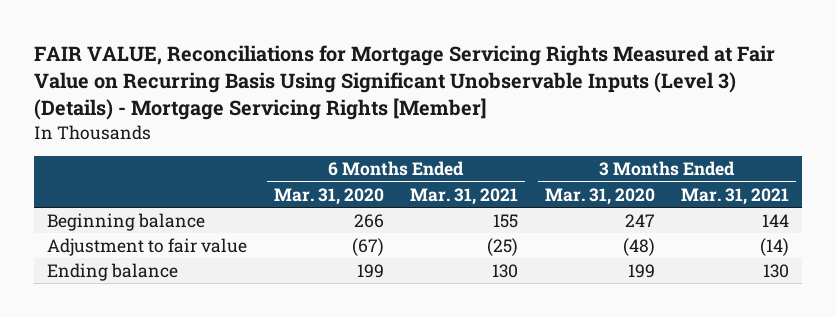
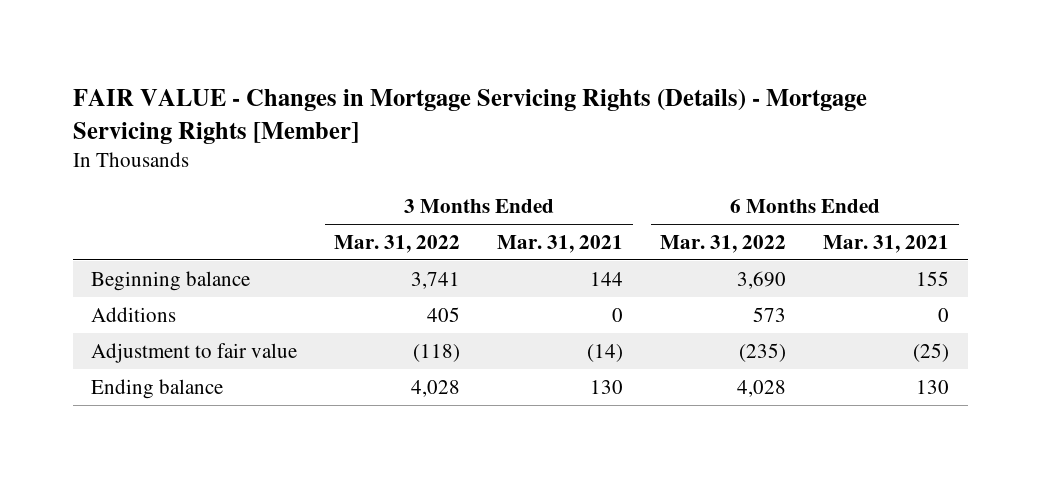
- FAIR VALUE, Reconciliations for Mortgage Servicing Rights Measured at Fair Value on Recurring Basis Using Significant Unobservable Inputs (Level 3) (Details) - Mortgage Servicing Rights [Member]
+ FAIR VALUE - Changes in Mortgage Servicing Rights (Details) - Mortgage Servicing Rights [Member]
- | 6 Months Ended Mar. 31, 2020 | 6 Months Ended Mar. 31, 2021 | 3 Months Ended Mar. 31, 2020 | 3 Months Ended Mar. 31, 2021
+ | 3 Months Ended Mar. 31, 2022 | 3 Months Ended Mar. 31, 2021 | 6 Months Ended Mar. 31, 2022 | 6 Months Ended Mar. 31, 2021
+ Additions | 405 | 0 | 573 | 0

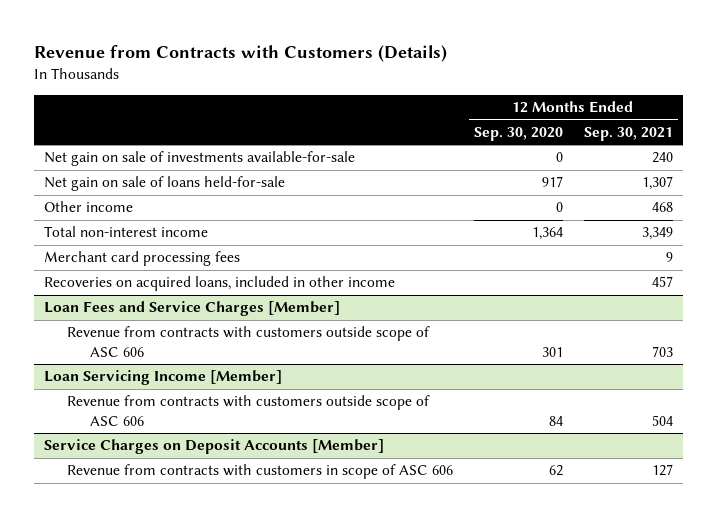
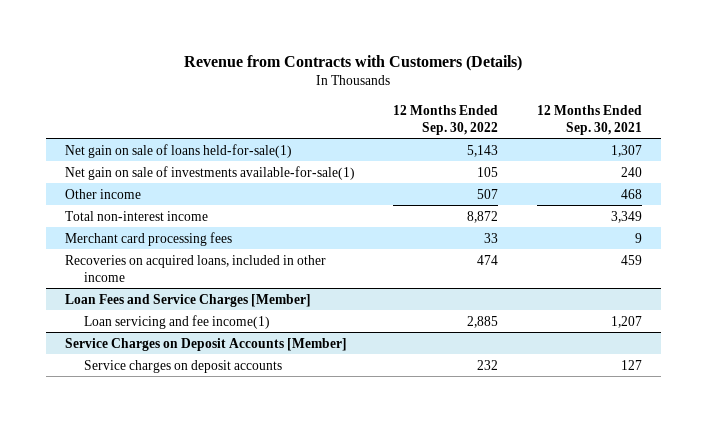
- | 12 Months Ended Sep. 30, 2020 | 12 Months Ended Sep. 30, 2021
+ | 12 Months Ended Sep. 30, 2022 | 12 Months Ended Sep. 30, 2021
- Net gain on sale of investments available-for-sale | 0 | 240
- Net gain on sale of loans held-for-sale | 917 | 1,307
+ Net gain on sale of loans held-for-sale(1) | 5,143 | 1,307
+ Net gain on sale of investments available-for-sale(1) | 105 | 240
- Recoveries on acquired loans, included in other income | | 457
+ Recoveries on acquired loans, included in other income | 474 | 459
@ Loan Fees and Service Charges [Member]
- Revenue from contracts with customers outside scope of ASC 606 | 301 | 703
- Loan Servicing Income [Member]
- Revenue from contracts with customers outside scope of ASC 606 | 84 | 504
@ Loan Fees and Service Charges [Member]
+ Loan servicing and fee income(1) | 2,885 | 1,207
@ Service Charges on Deposit Accounts [Member]
- Revenue from contracts with customers in scope of ASC 606 | 62 | 127
+ Service charges on deposit accounts | 232 | 127

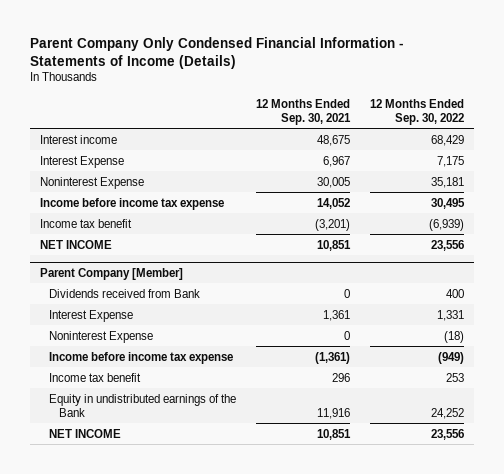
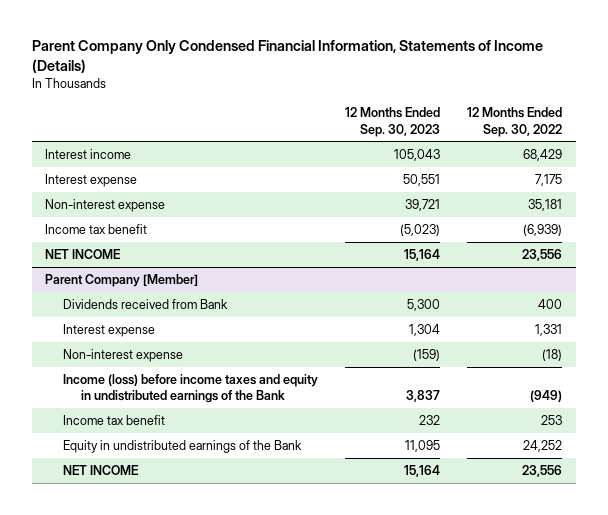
- Parent Company Only Condensed Financial Information - Statements of Income (Details)
+ Parent Company Only Condensed Financial Information, Statements of Income (Details)
- | 12 Months Ended Sep. 30, 2021 | 12 Months Ended Sep. 30, 2022
+ | 12 Months Ended Sep. 30, 2023 | 12 Months Ended Sep. 30, 2022
- Interest Expense | 6,967 | 7,175
- Noninterest Expense | 30,005 | 35,181
- Income before income tax expense | 14,052 | 30,495
+ Interest expense | 50,551 | 7,175
+ Non-interest expense | 39,721 | 35,181
@ Parent Company [Member]
- Interest Expense | 1,361 | 1,331
- Noninterest Expense | 0 | (18)
- Income before income tax expense | (1,361) | (949)
+ Interest expense | 1,304 | 1,331
+ Non-interest expense | (159) | (18)
+ Income (loss) before income taxes and equity in undistributed earnings of the Bank | 3,837 | (949)

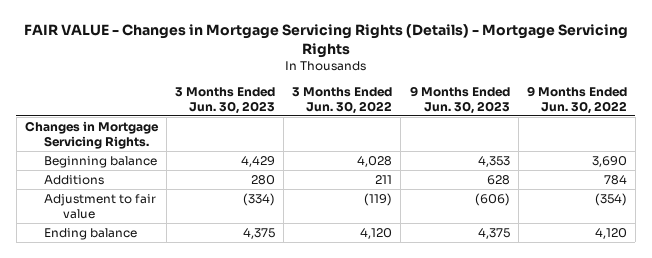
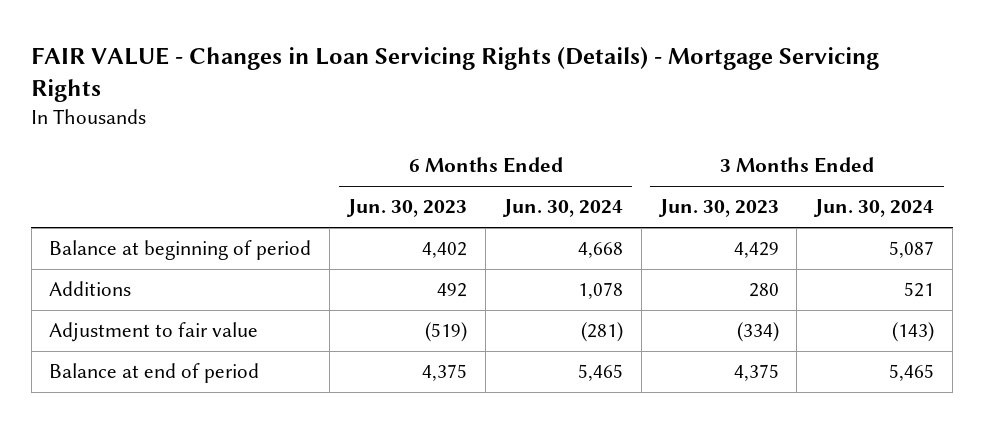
- FAIR VALUE - Changes in Mortgage Servicing Rights (Details) - Mortgage Servicing Rights
+ FAIR VALUE - Changes in Loan Servicing Rights (Details) - Mortgage Servicing Rights
- | 3 Months Ended Jun. 30, 2023 | 3 Months Ended Jun. 30, 2022 | 9 Months Ended Jun. 30, 2023 | 9 Months Ended Jun. 30, 2022
+ | 6 Months Ended Jun. 30, 2023 | 6 Months Ended Jun. 30, 2024 | 3 Months Ended Jun. 30, 2023 | 3 Months Ended Jun. 30, 2024
- Changes in Mortgage Servicing Rights.
- Beginning balance | 4,429 | 4,028 | 4,353 | 3,690
+ Balance at beginning of period | 4,402 | 4,668 | 4,429 | 5,087
- Ending balance | 4,375 | 4,120 | 4,375 | 4,120
+ Balance at end of period | 4,375 | 5,465 | 4,375 | 5,465

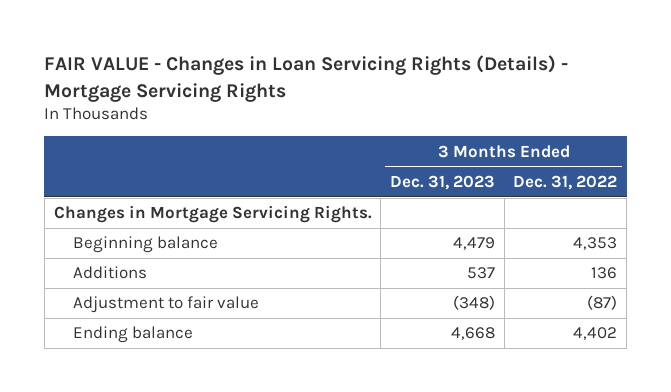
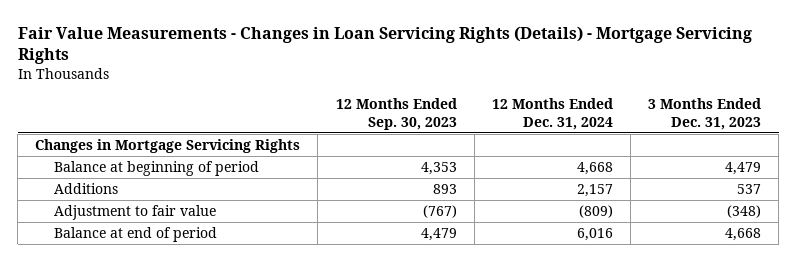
- FAIR VALUE - Changes in Loan Servicing Rights (Details) - Mortgage Servicing Rights
+ Fair Value Measurements - Changes in Loan Servicing Rights (Details) - Mortgage Servicing Rights
- | 3 Months Ended Dec. 31, 2023 | 3 Months Ended Dec. 31, 2022
+ | 12 Months Ended Sep. 30, 2023 | 12 Months Ended Dec. 31, 2024 | 3 Months Ended Dec. 31, 2023
- Changes in Mortgage Servicing Rights.
- Beginning balance | 4,479 | 4,353
+ Changes in Mortgage Servicing Rights
+ Balance at beginning of period | 4,353 | 4,668 | 4,479
- Ending balance | 4,668 | 4,402
+ Balance at end of period | 4,479 | 6,016 | 4,668

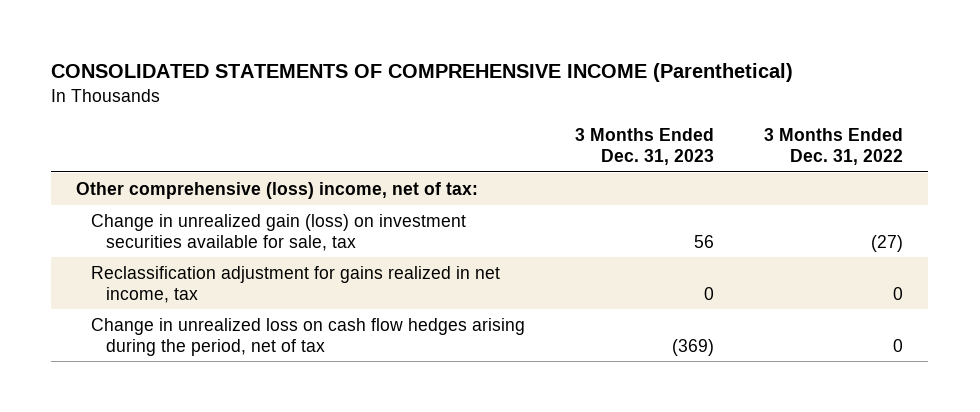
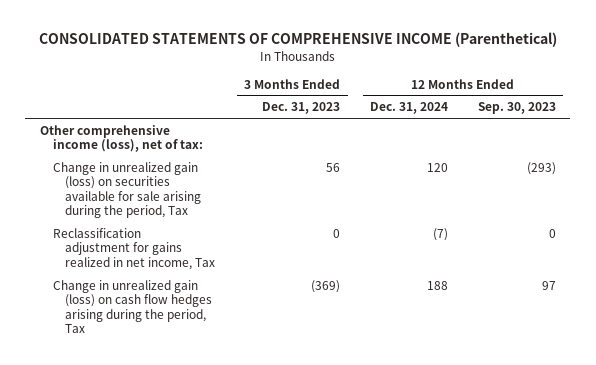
- | 3 Months Ended Dec. 31, 2023 | 3 Months Ended Dec. 31, 2022
+ | 3 Months Ended Dec. 31, 2023 | 12 Months Ended Dec. 31, 2024 | 12 Months Ended Sep. 30, 2023
- Other comprehensive (loss) income, net of tax:
- Change in unrealized gain (loss) on investment securities available for sale, tax | 56 | (27)
- Reclassification adjustment for gains realized in net income, tax | 0 | 0
- Change in unrealized loss on cash flow hedges arising during the period, net of tax | (369) | 0
+ Other comprehensive income (loss), net of tax:
+ Change in unrealized gain (loss) on securities available for sale arising during the period, Tax | 56 | 120 | (293)
+ Reclassification adjustment for gains realized in net income, Tax | 0 | (7) | 0
+ Change in unrealized gain (loss) on cash flow hedges arising during the period, Tax | (369) | 188 | 97

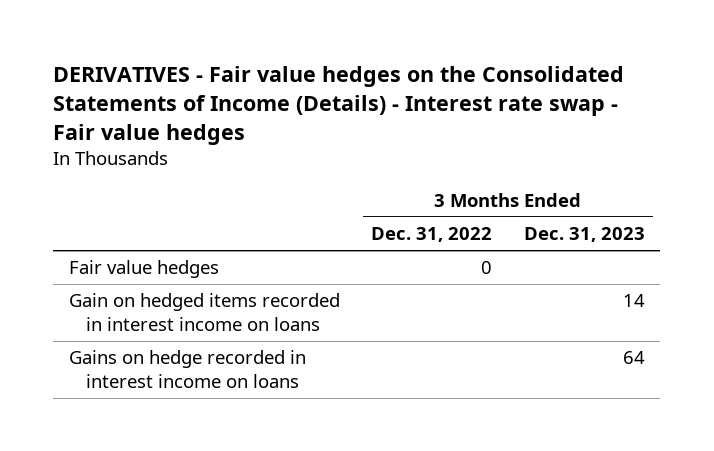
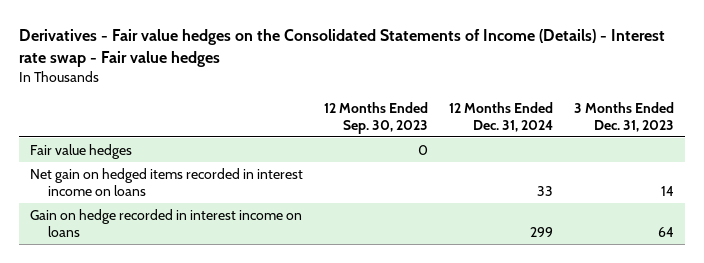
- DERIVATIVES - Fair value hedges on the Consolidated Statements of Income (Details) - Interest rate swap - Fair value hedges
+ Derivatives - Fair value hedges on the Consolidated Statements of Income (Details) - Interest rate swap - Fair value hedges
- | 3 Months Ended Dec. 31, 2022 | 3 Months Ended Dec. 31, 2023
+ | 12 Months Ended Sep. 30, 2023 | 12 Months Ended Dec. 31, 2024 | 3 Months Ended Dec. 31, 2023
- Gain on hedged items recorded in interest income on loans | | 14
- Gains on hedge recorded in interest income on loans | | 64
+ Net gain on hedged items recorded in interest income on loans | | 33 | 14
+ Gain on hedge recorded in interest income on loans | | 299 | 64

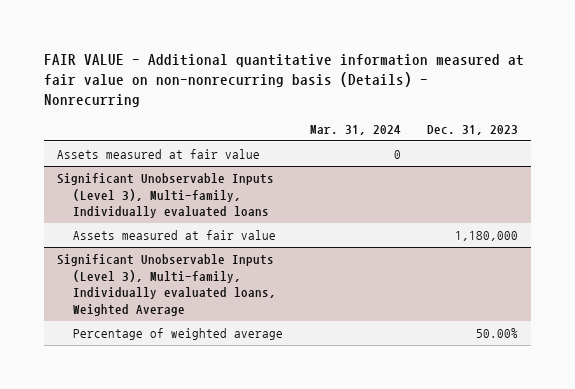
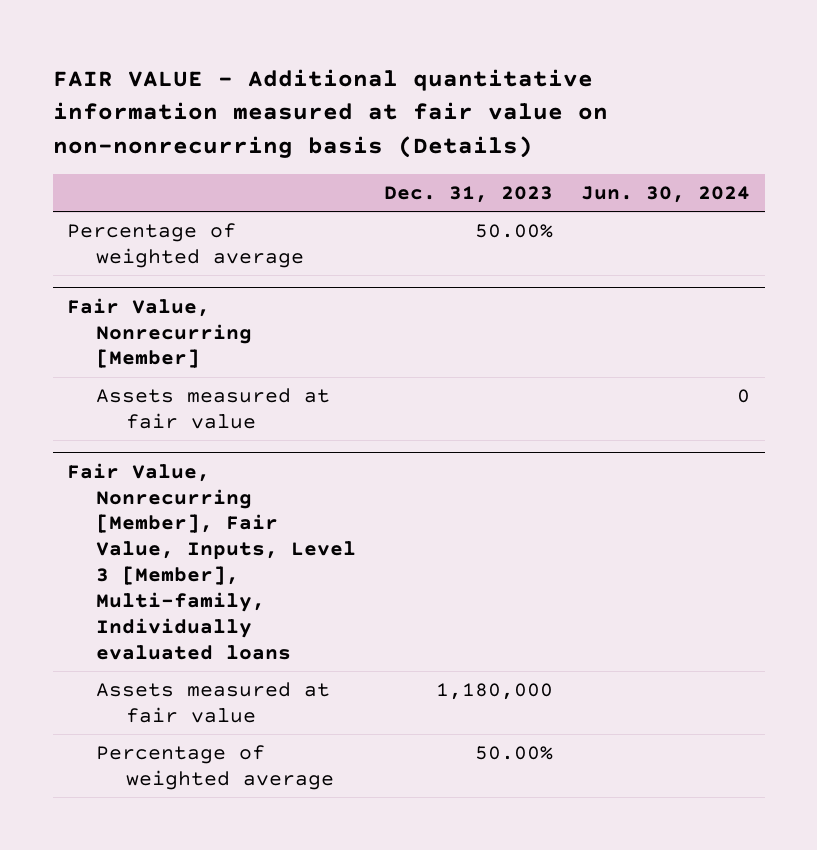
- FAIR VALUE - Additional quantitative information measured at fair value on non-nonrecurring basis (Details) - Nonrecurring
+ FAIR VALUE - Additional quantitative information measured at fair value on non-nonrecurring basis (Details)
- | Mar. 31, 2024 | Dec. 31, 2023
+ | Dec. 31, 2023 | Jun. 30, 2024
+ Percentage of weighted average | 50.00% |
+ Fair Value, Nonrecurring [Member]
- Significant Unobservable Inputs (Level 3), Multi-family, Individually evaluated loans
+ Fair Value, Nonrecurring [Member], Fair Value, Inputs, Level 3 [Member], Multi-family, Individually evaluated loans
- Significant Unobservable Inputs (Level 3), Multi-family, Individually evaluated loans, Weighted Average

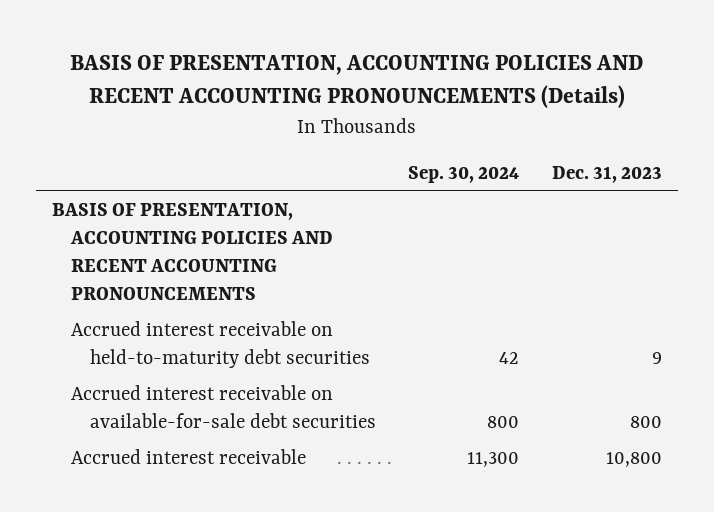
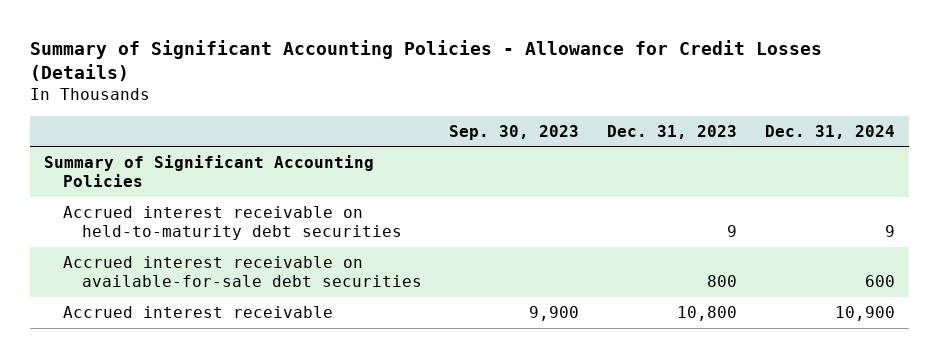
- BASIS OF PRESENTATION, ACCOUNTING POLICIES AND RECENT ACCOUNTING PRONOUNCEMENTS (Details)
+ Summary of Significant Accounting Policies - Allowance for Credit Losses (Details)
- | Sep. 30, 2024 | Dec. 31, 2023
+ | Sep. 30, 2023 | Dec. 31, 2023 | Dec. 31, 2024
- BASIS OF PRESENTATION, ACCOUNTING POLICIES AND RECENT ACCOUNTING PRONOUNCEMENTS
+ Summary of Significant Accounting Policies

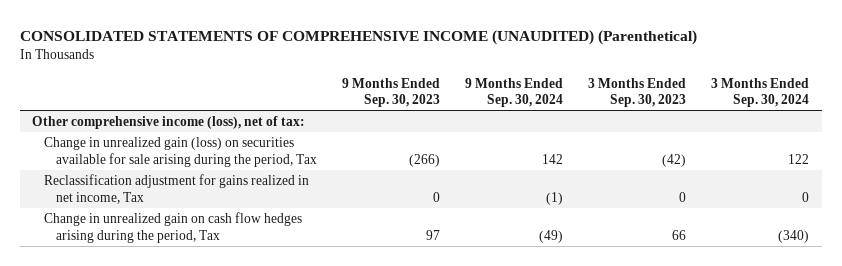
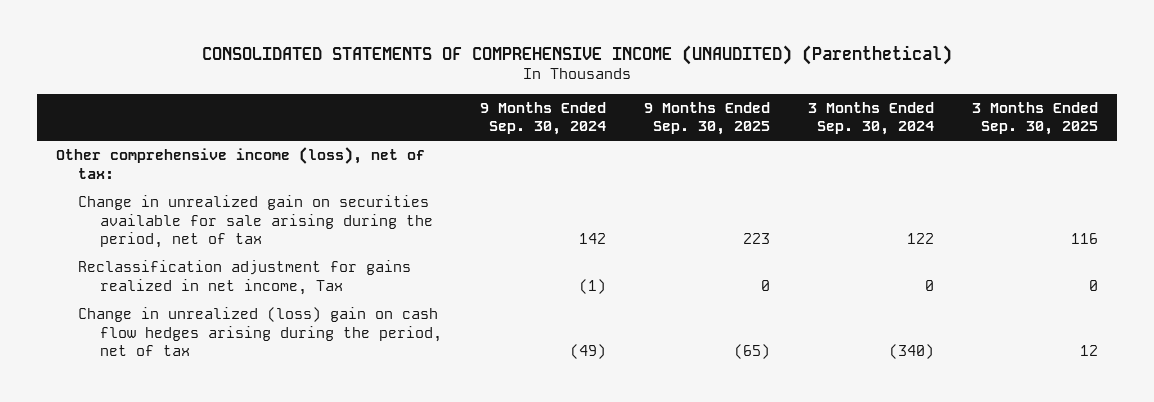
- | 9 Months Ended Sep. 30, 2023 | 9 Months Ended Sep. 30, 2024 | 3 Months Ended Sep. 30, 2023 | 3 Months Ended Sep. 30, 2024
+ | 9 Months Ended Sep. 30, 2024 | 9 Months Ended Sep. 30, 2025 | 3 Months Ended Sep. 30, 2024 | 3 Months Ended Sep. 30, 2025
- Change in unrealized gain (loss) on securities available for sale arising during the period, Tax | (266) | 142 | (42) | 122
+ Change in unrealized gain on securities available for sale arising during the period, net of tax | 142 | 223 | 122 | 116
- Change in unrealized gain on cash flow hedges arising during the period, Tax | 97 | (49) | 66 | (340)
+ Change in unrealized (loss) gain on cash flow hedges arising during the period, net of tax | (49) | (65) | (340) | 12

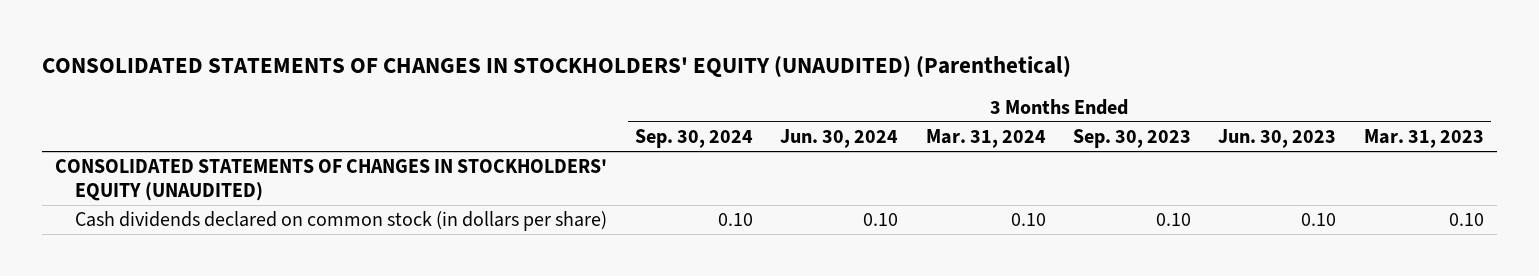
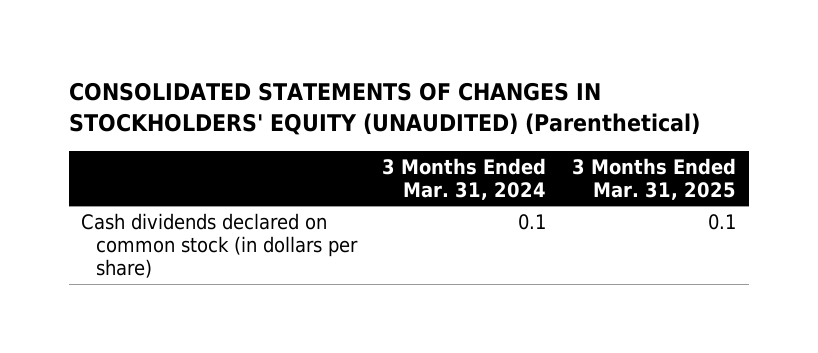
- | 3 Months Ended Sep. 30, 2024 | 3 Months Ended Jun. 30, 2024 | 3 Months Ended Mar. 31, 2024 | 3 Months Ended Sep. 30, 2023 | 3 Months Ended Jun. 30, 2023 | 3 Months Ended Mar. 31, 2023
+ | 3 Months Ended Mar. 31, 2024 | 3 Months Ended Mar. 31, 2025
- CONSOLIDATED STATEMENTS OF CHANGES IN STOCKHOLDERS' EQUITY (UNAUDITED)
- Cash dividends declared on common stock (in dollars per share) | 0.10 | 0.10 | 0.10 | 0.10 | 0.10 | 0.10
+ Cash dividends declared on common stock (in dollars per share) | 0.1 | 0.1

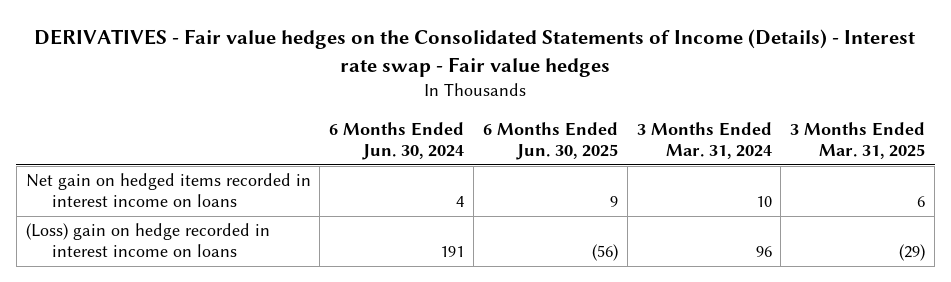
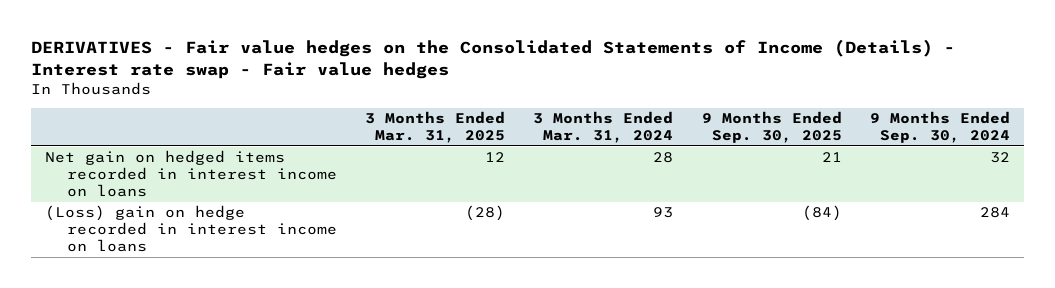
- | 6 Months Ended Jun. 30, 2024 | 6 Months Ended Jun. 30, 2025 | 3 Months Ended Mar. 31, 2024 | 3 Months Ended Mar. 31, 2025
+ | 3 Months Ended Mar. 31, 2025 | 3 Months Ended Mar. 31, 2024 | 9 Months Ended Sep. 30, 2025 | 9 Months Ended Sep. 30, 2024
- Net gain on hedged items recorded in interest income on loans | 4 | 9 | 10 | 6
- (Loss) gain on hedge recorded in interest income on loans | 191 | (56) | 96 | (29)
+ Net gain on hedged items recorded in interest income on loans | 12 | 28 | 21 | 32
+ (Loss) gain on hedge recorded in interest income on loans | (28) | 93 | (84) | 284

